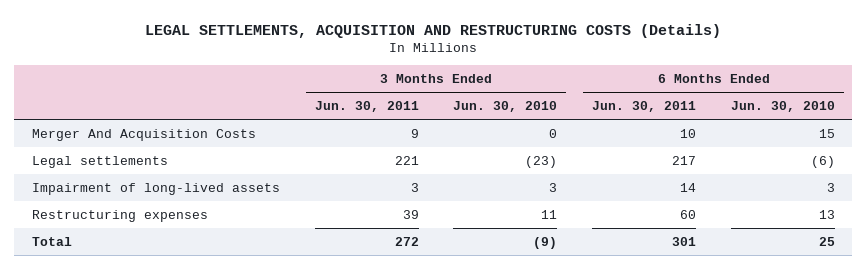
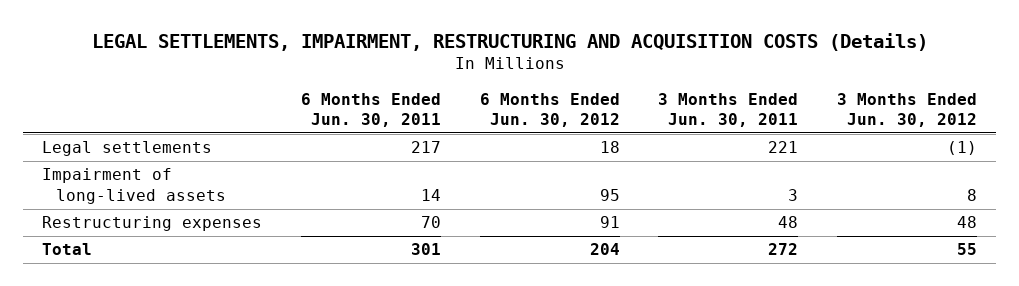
- LEGAL SETTLEMENTS, ACQUISITION AND RESTRUCTURING COSTS (Details)
+ LEGAL SETTLEMENTS, IMPAIRMENT, RESTRUCTURING AND ACQUISITION COSTS (Details)
- | 3 Months Ended Jun. 30, 2011 | 3 Months Ended Jun. 30, 2010 | 6 Months Ended Jun. 30, 2011 | 6 Months Ended Jun. 30, 2010
+ | 6 Months Ended Jun. 30, 2011 | 6 Months Ended Jun. 30, 2012 | 3 Months Ended Jun. 30, 2011 | 3 Months Ended Jun. 30, 2012
- Merger And Acquisition Costs | 9 | 0 | 10 | 15
- Restructuring expenses | 39 | 11 | 60 | 13
+ Restructuring expenses | 70 | 91 | 48 | 48

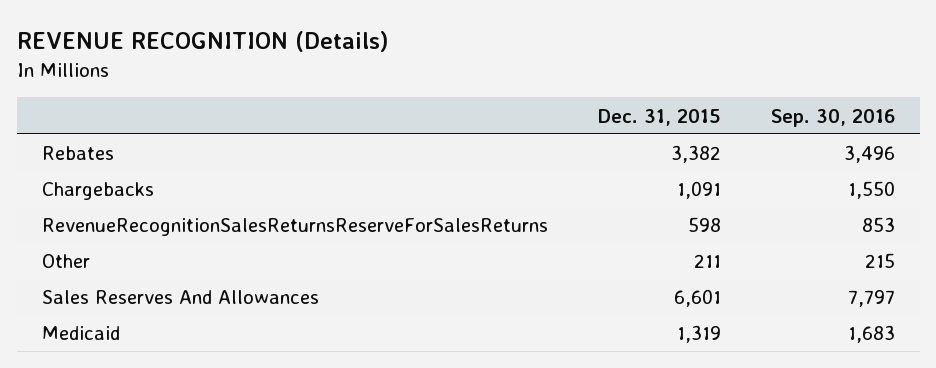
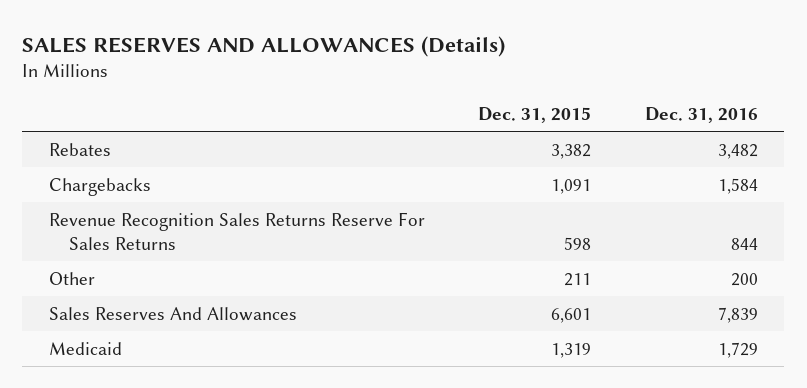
- REVENUE RECOGNITION (Details)
+ SALES RESERVES AND ALLOWANCES (Details)
- | Dec. 31, 2015 | Sep. 30, 2016
+ | Dec. 31, 2015 | Dec. 31, 2016
- RevenueRecognitionSalesReturnsReserveForSalesReturns | 598 | 853
+ Revenue Recognition Sales Returns Reserve For Sales Returns | 598 | 844

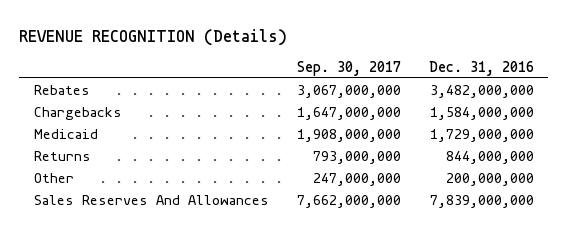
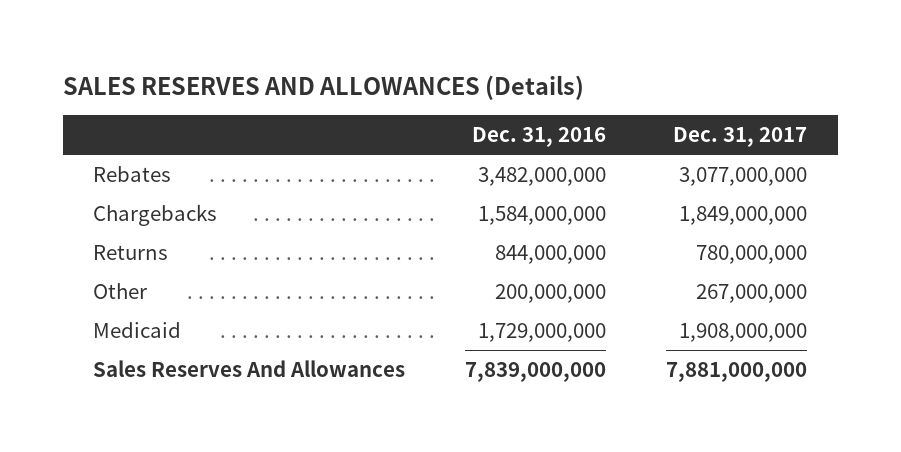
- REVENUE RECOGNITION (Details)
+ SALES RESERVES AND ALLOWANCES (Details)
- | Sep. 30, 2017 | Dec. 31, 2016
+ | Dec. 31, 2016 | Dec. 31, 2017
moved down: Medicaid | 1,729,000,000 | 1,908,000,000

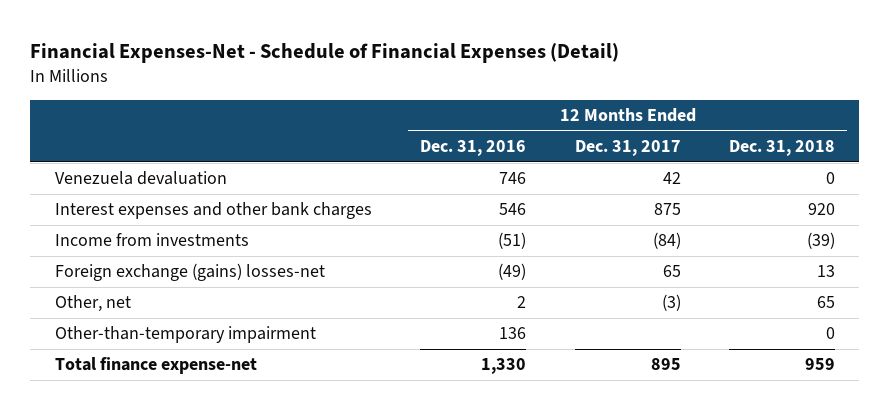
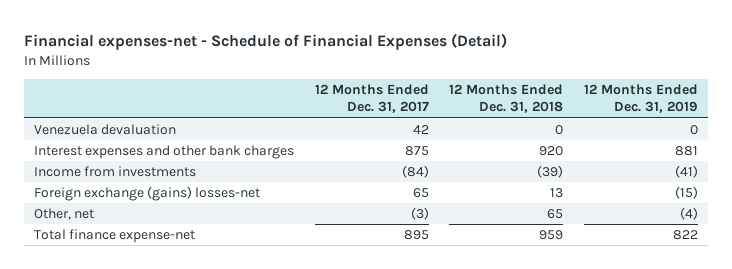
- Financial Expenses-Net - Schedule of Financial Expenses (Detail)
+ Financial expenses-net - Schedule of Financial Expenses (Detail)
- | 12 Months Ended Dec. 31, 2016 | 12 Months Ended Dec. 31, 2017 | 12 Months Ended Dec. 31, 2018
+ | 12 Months Ended Dec. 31, 2017 | 12 Months Ended Dec. 31, 2018 | 12 Months Ended Dec. 31, 2019
- Other-than-temporary impairment | 136 | | 0

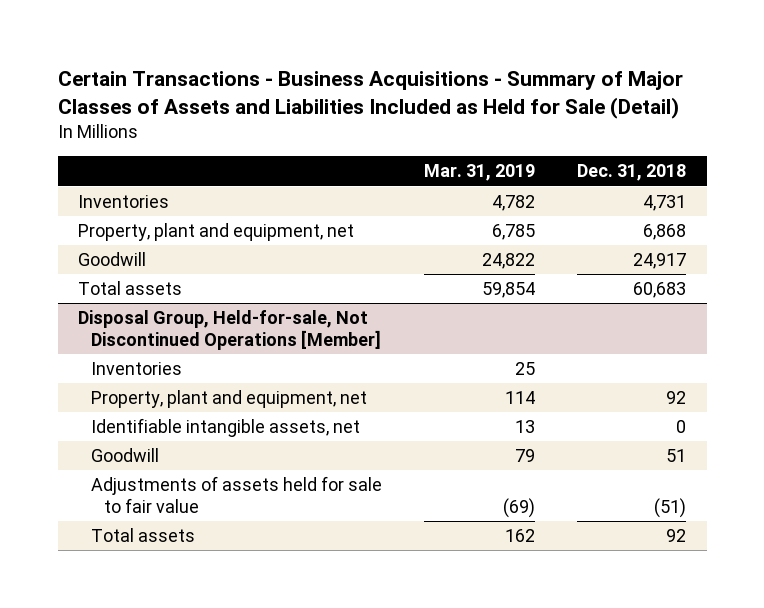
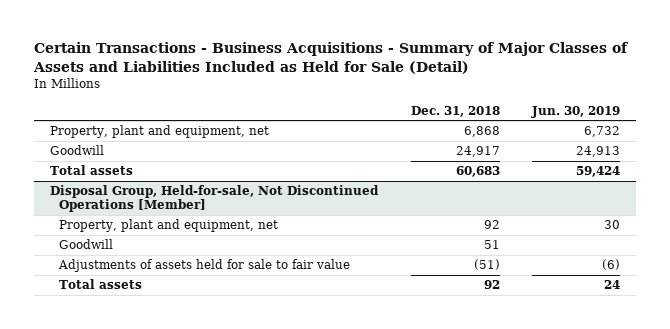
- | Mar. 31, 2019 | Dec. 31, 2018
+ | Dec. 31, 2018 | Jun. 30, 2019
- Inventories | 4,782 | 4,731
@ Disposal Group, Held-for-sale, Not Discontinued Operations [Member]
- Inventories | 25 |
- Identifiable intangible assets, net | 13 | 0

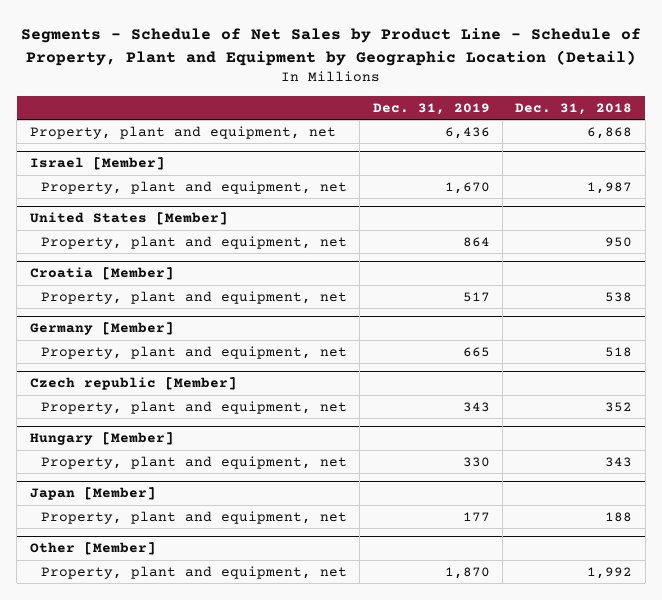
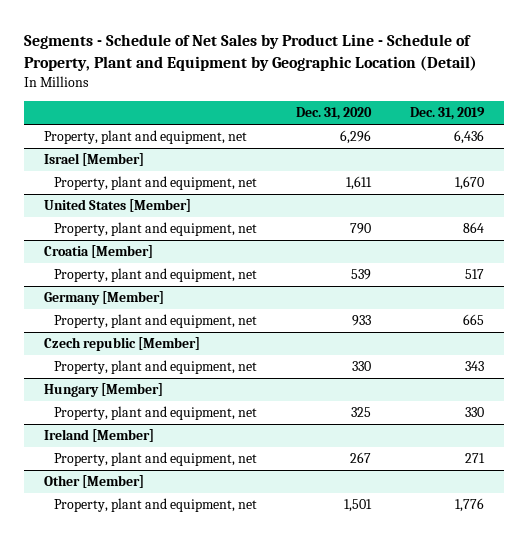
- | Dec. 31, 2019 | Dec. 31, 2018
+ | Dec. 31, 2020 | Dec. 31, 2019
- Japan [Member]
- Property, plant and equipment, net | 177 | 188
+ Ireland [Member]
+ Property, plant and equipment, net | 267 | 271
@ Other [Member]
- Property, plant and equipment, net | 1,870 | 1,992
+ Property, plant and equipment, net | 1,501 | 1,776

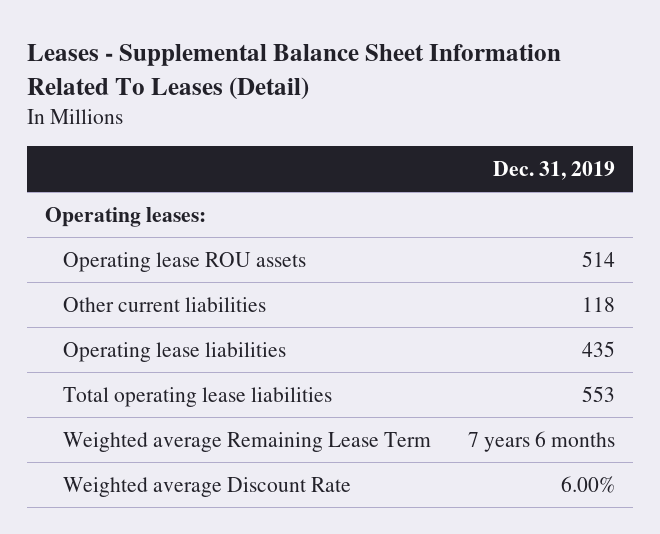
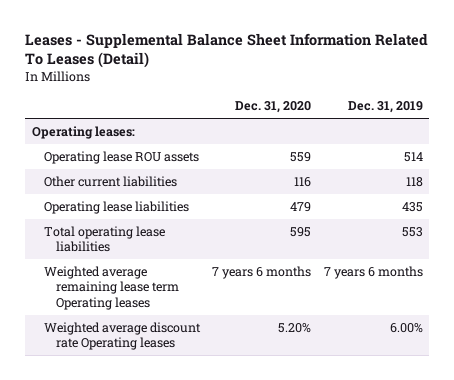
- | Dec. 31, 2019
+ | Dec. 31, 2020 | Dec. 31, 2019
- Weighted average Remaining Lease Term | 7 years 6 months
- Weighted average Discount Rate | 6.00%
+ Weighted average remaining lease term Operating leases | 7 years 6 months | 7 years 6 months
+ Weighted average discount rate Operating leases | 5.20% | 6.00%

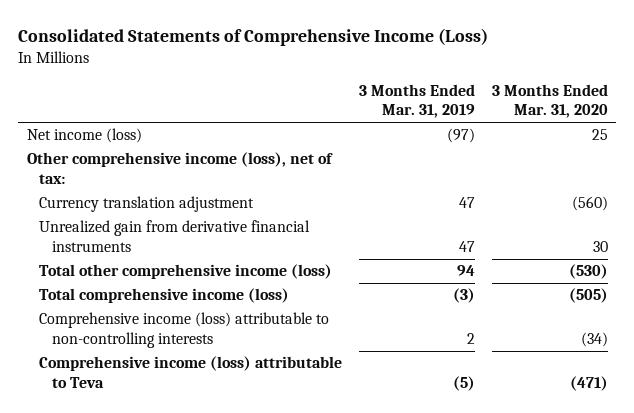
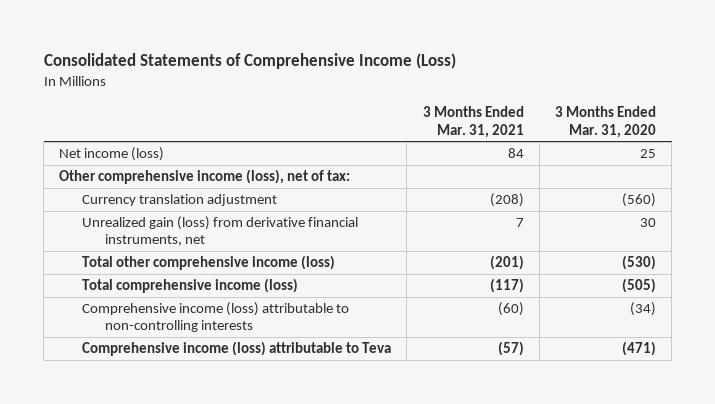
- | 3 Months Ended Mar. 31, 2019 | 3 Months Ended Mar. 31, 2020
+ | 3 Months Ended Mar. 31, 2021 | 3 Months Ended Mar. 31, 2020
- Unrealized gain from derivative financial instruments | 47 | 30
+ Unrealized gain (loss) from derivative financial instruments, net | 7 | 30

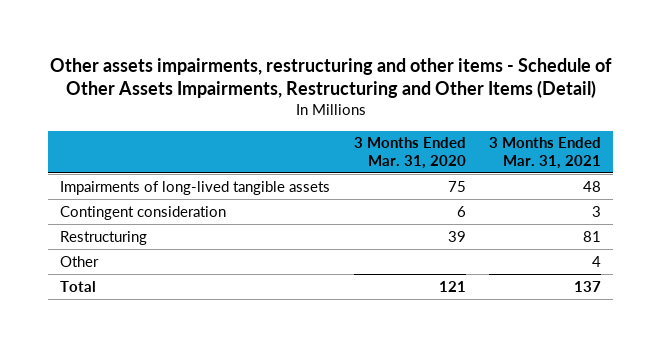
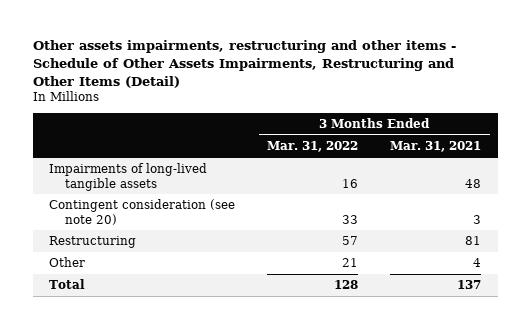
- | 3 Months Ended Mar. 31, 2020 | 3 Months Ended Mar. 31, 2021
+ | 3 Months Ended Mar. 31, 2022 | 3 Months Ended Mar. 31, 2021
- Contingent consideration | 6 | 3
+ Contingent consideration (see note 20) | 33 | 3

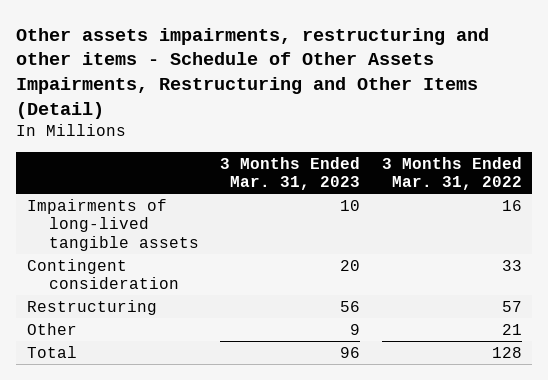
- | 3 Months Ended Mar. 31, 2022 | 3 Months Ended Mar. 31, 2021
+ | 3 Months Ended Mar. 31, 2023 | 3 Months Ended Mar. 31, 2022
- Contingent consideration (see note 20) | 33 | 3
+ Contingent consideration | 20 | 33

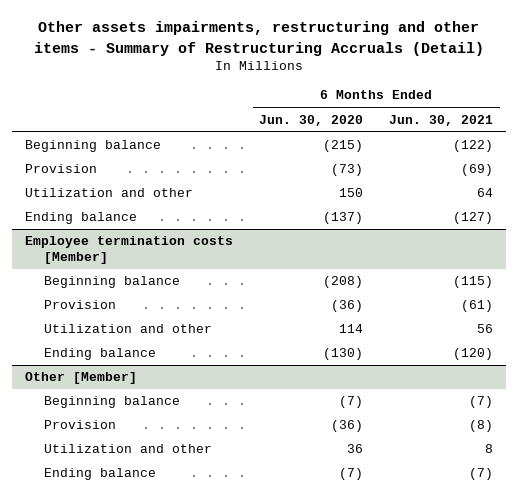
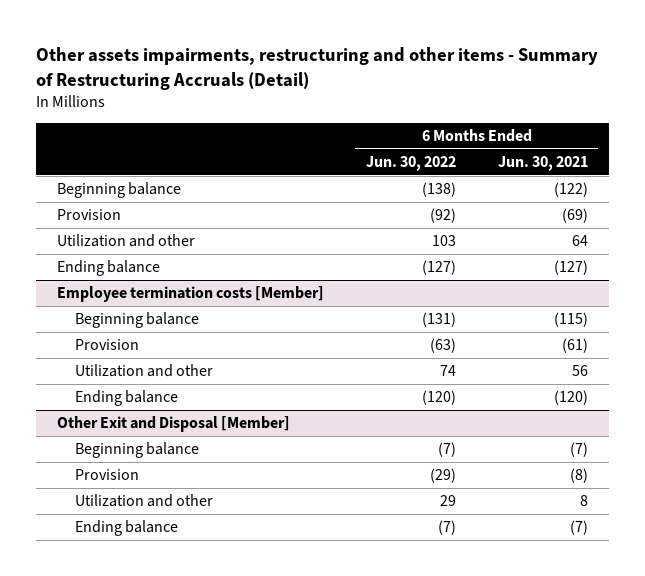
- | 6 Months Ended Jun. 30, 2020 | 6 Months Ended Jun. 30, 2021
+ | 6 Months Ended Jun. 30, 2022 | 6 Months Ended Jun. 30, 2021
- Other [Member]
+ Other Exit and Disposal [Member]

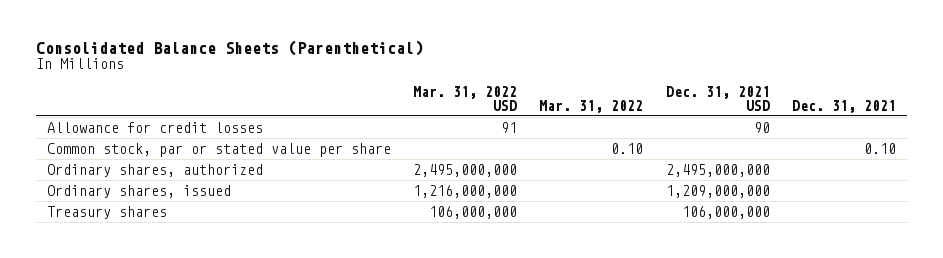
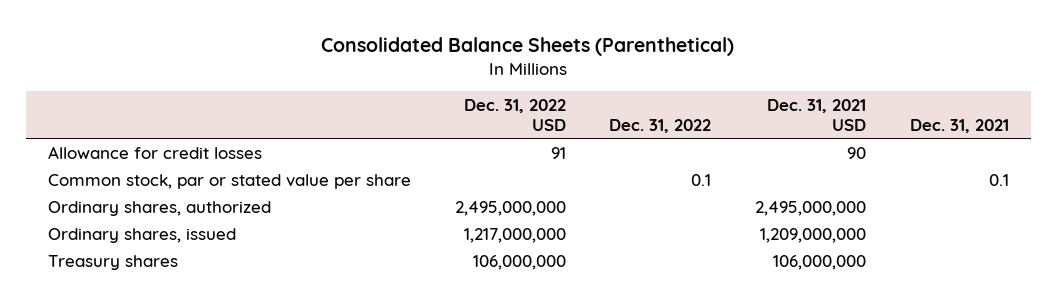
- | Mar. 31, 2022 USD | Mar. 31, 2022 | Dec. 31, 2021 USD | Dec. 31, 2021
+ | Dec. 31, 2022 USD | Dec. 31, 2022 | Dec. 31, 2021 USD | Dec. 31, 2021
- Common stock, par or stated value per share | | 0.10 | | 0.10
+ Common stock, par or stated value per share | | 0.1 | | 0.1

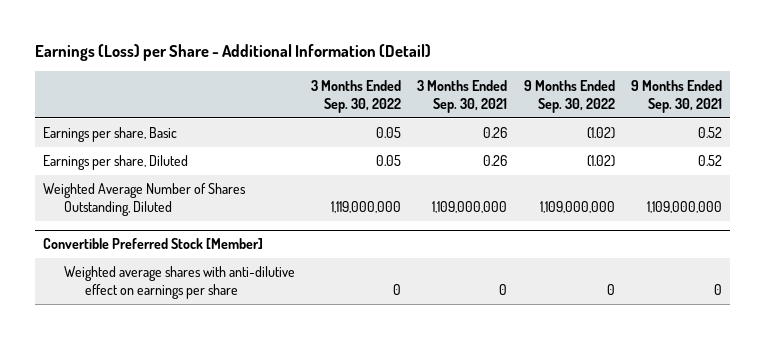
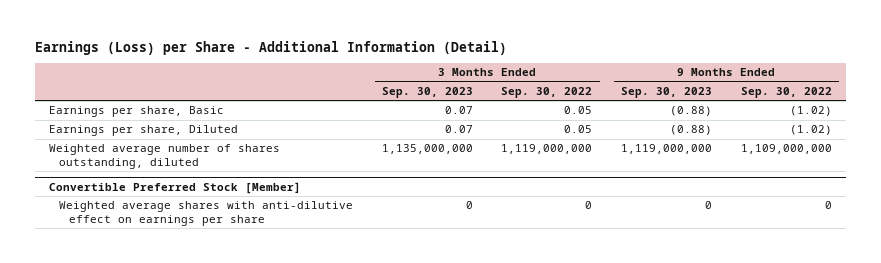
- | 3 Months Ended Sep. 30, 2022 | 3 Months Ended Sep. 30, 2021 | 9 Months Ended Sep. 30, 2022 | 9 Months Ended Sep. 30, 2021
+ | 3 Months Ended Sep. 30, 2023 | 3 Months Ended Sep. 30, 2022 | 9 Months Ended Sep. 30, 2023 | 9 Months Ended Sep. 30, 2022
- Weighted Average Number of Shares Outstanding, Diluted | 1,119,000,000 | 1,109,000,000 | 1,109,000,000 | 1,109,000,000
+ Weighted average number of shares outstanding, diluted | 1,135,000,000 | 1,119,000,000 | 1,119,000,000 | 1,109,000,000

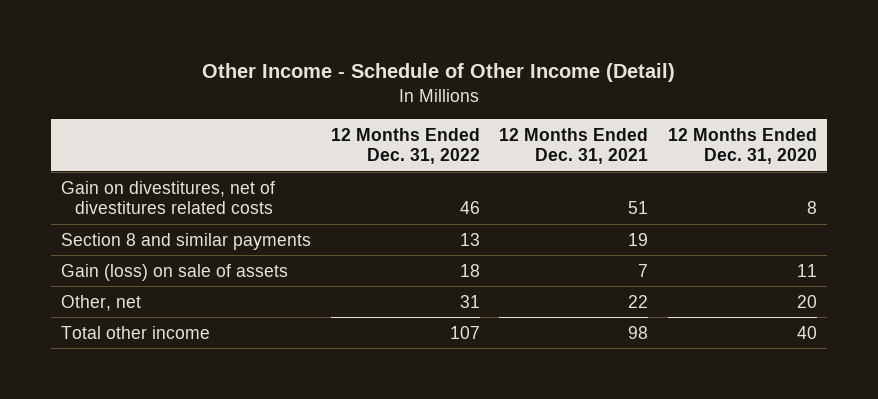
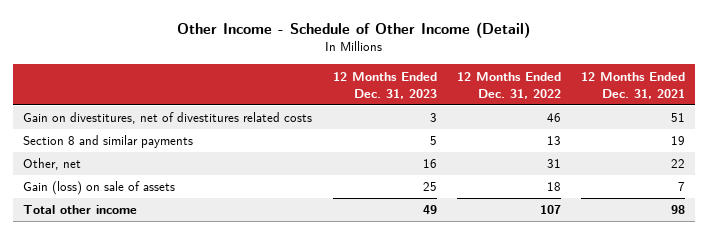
- | 12 Months Ended Dec. 31, 2022 | 12 Months Ended Dec. 31, 2021 | 12 Months Ended Dec. 31, 2020
+ | 12 Months Ended Dec. 31, 2023 | 12 Months Ended Dec. 31, 2022 | 12 Months Ended Dec. 31, 2021
moved down: Gain (loss) on sale of assets | 25 | 18 | 7

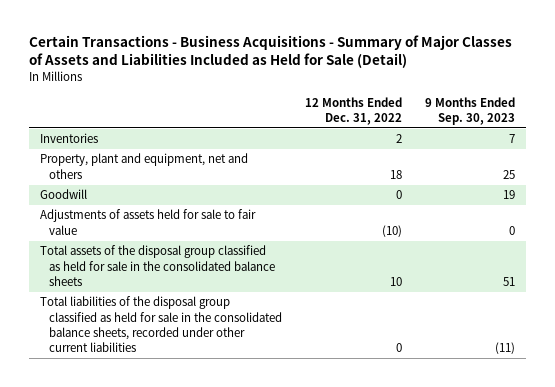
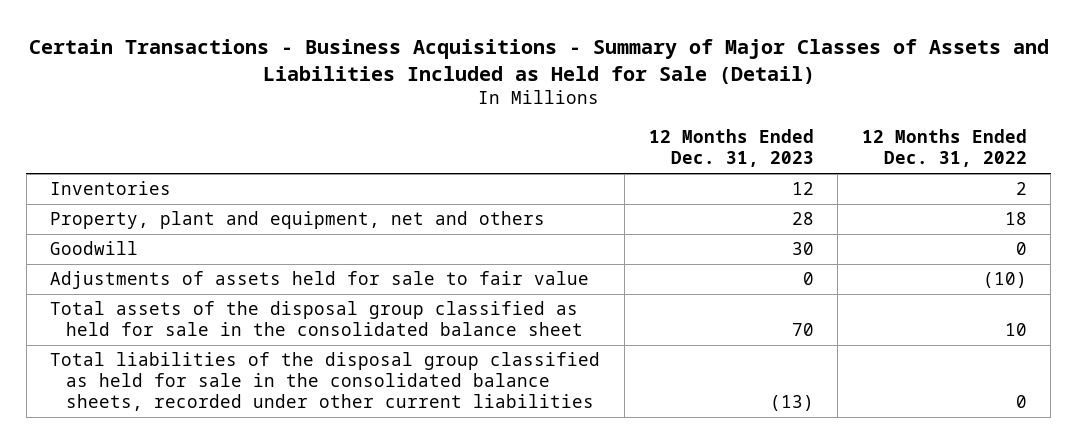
- | 12 Months Ended Dec. 31, 2022 | 9 Months Ended Sep. 30, 2023
+ | 12 Months Ended Dec. 31, 2023 | 12 Months Ended Dec. 31, 2022
- Total assets of the disposal group classified as held for sale in the consolidated balance sheets | 10 | 51
+ Total assets of the disposal group classified as held for sale in the consolidated balance sheet | 70 | 10

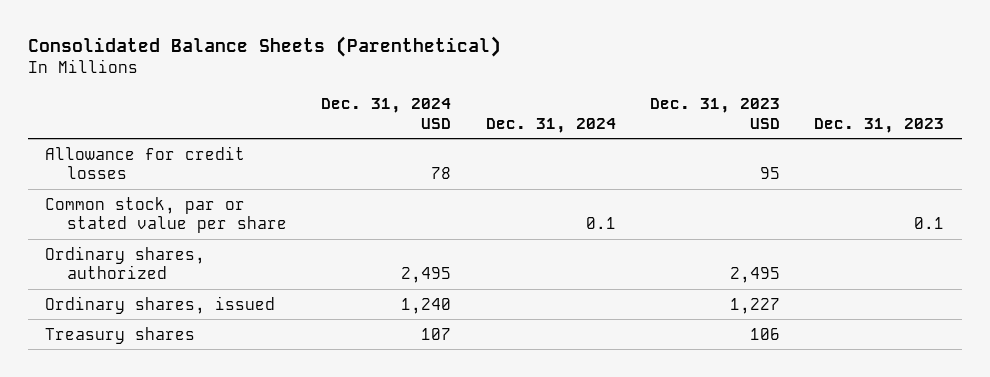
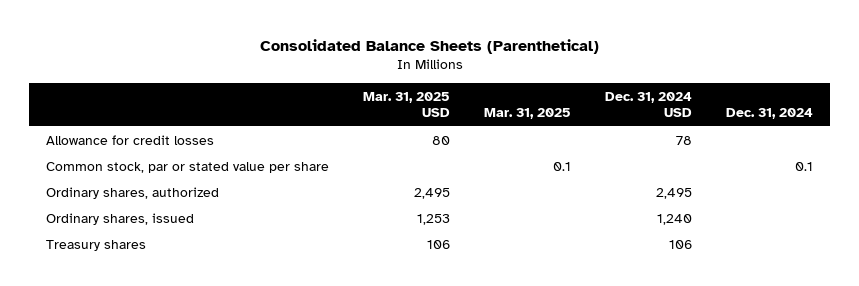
- | Dec. 31, 2024 USD | Dec. 31, 2024 | Dec. 31, 2023 USD | Dec. 31, 2023
+ | Mar. 31, 2025 USD | Mar. 31, 2025 | Dec. 31, 2024 USD | Dec. 31, 2024
- Treasury shares | 107 | | 106 |
+ Treasury shares | 106 | | 106 |

